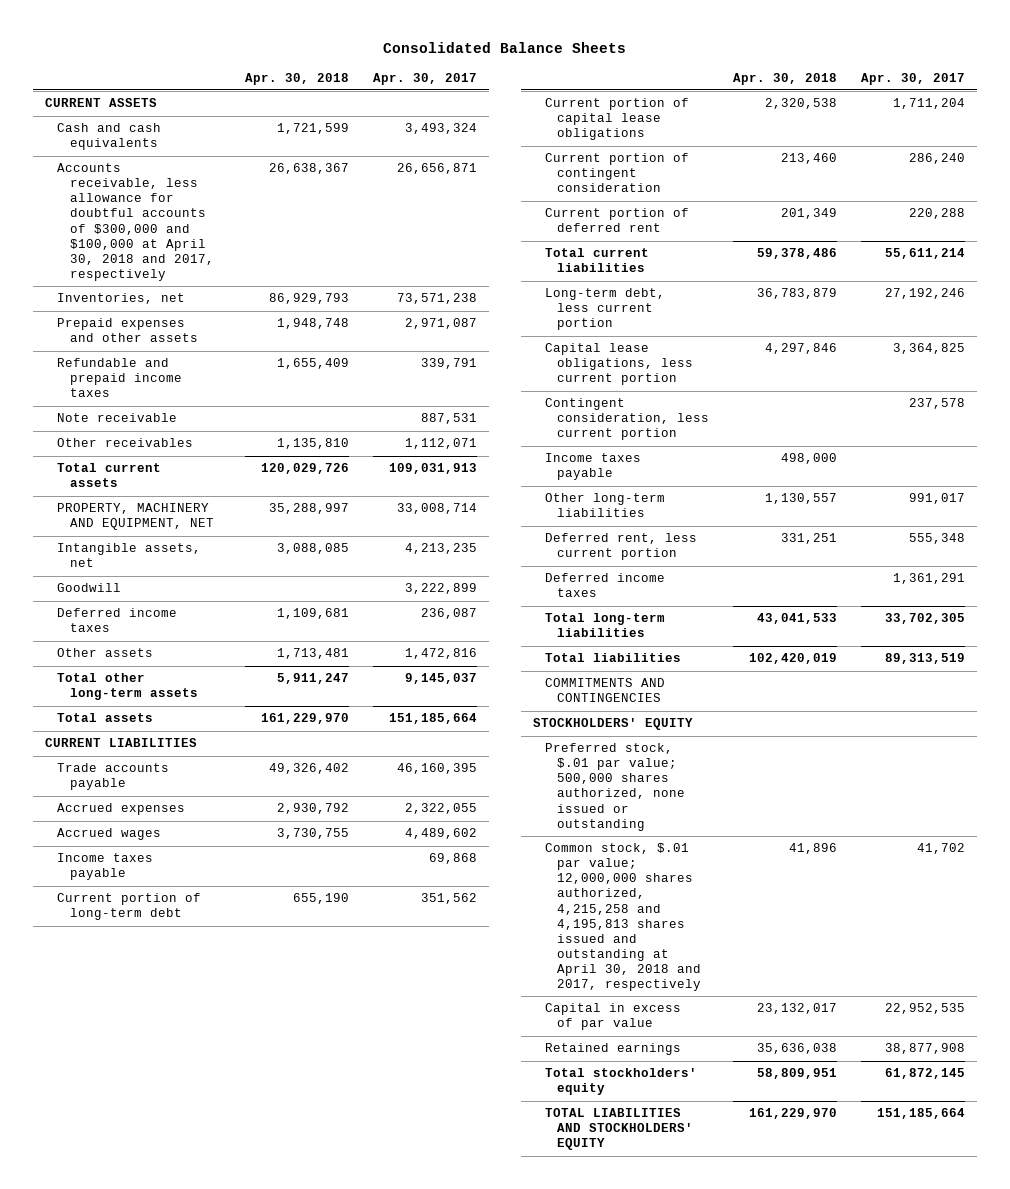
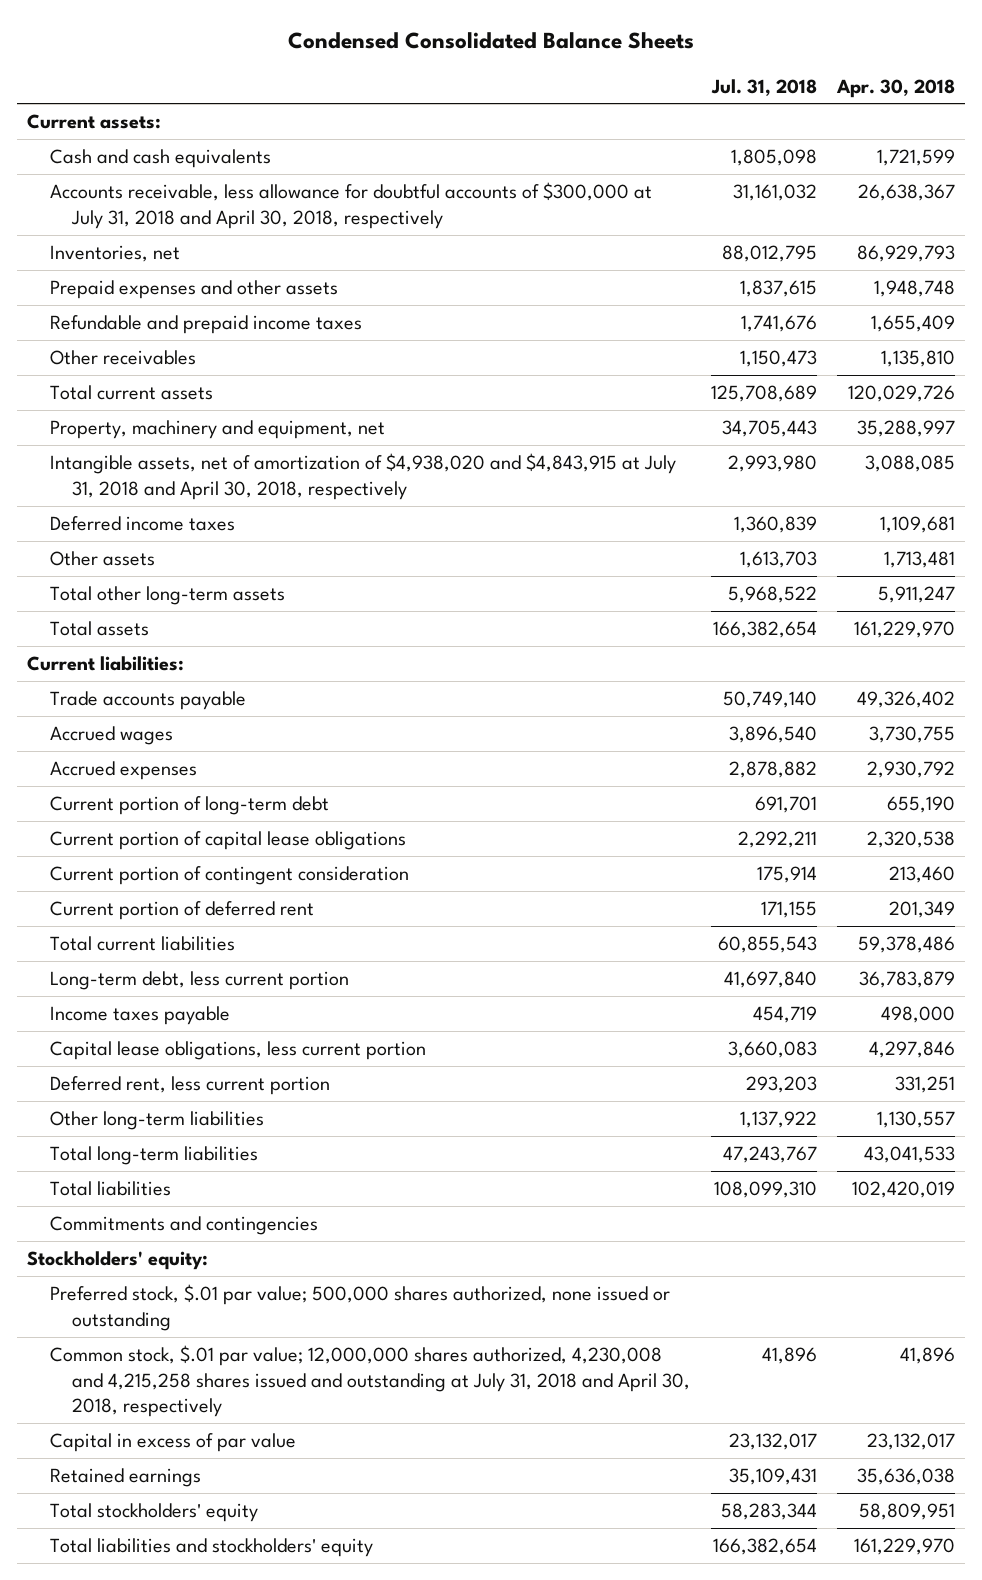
- Consolidated Balance Sheets
+ Condensed Consolidated Balance Sheets
- | Apr. 30, 2018 | Apr. 30, 2017
+ | Jul. 31, 2018 | Apr. 30, 2018
- CURRENT ASSETS
+ Current assets:
- Accounts receivable, less allowance for doubtful accounts of $300,000 and $100,000 at April 30, 2018 and 2017, respectively | 26,638,367 | 26,656,871
+ Accounts receivable, less allowance for doubtful accounts of $300,000 at July 31, 2018 and April 30, 2018, respectively | 31,161,032 | 26,638,367
- Note receivable | | 887,531
- PROPERTY, MACHINERY AND EQUIPMENT, NET | 35,288,997 | 33,008,714
- Intangible assets, net | 3,088,085 | 4,213,235
- Goodwill | | 3,222,899
+ Property, machinery and equipment, net | 34,705,443 | 35,288,997
+ Intangible assets, net of amortization of $4,938,020 and $4,843,915 at July 31, 2018 and April 30, 2018, respectively | 2,993,980 | 3,088,085
- CURRENT LIABILITIES
+ Current liabilities:
- Income taxes payable | | 69,868
moved down: Accrued expenses | 2,878,882 | 2,930,792
- Contingent consideration, less current portion | | 237,578
moved down: Capital lease obligations, less current portion | 3,660,083 | 4,297,846
- Deferred income taxes | | 1,361,291
moved down: Other long-term liabilities | 1,137,922 | 1,130,557
- COMMITMENTS AND CONTINGENCIES
- STOCKHOLDERS' EQUITY
+ Commitments and contingencies
+ Stockholders' equity:
- Common stock, $.01 par value; 12,000,000 shares authorized, 4,215,258 and 4,195,813 shares issued and outstanding at April 30, 2018 and 2017, respectively | 41,896 | 41,702
+ Common stock, $.01 par value; 12,000,000 shares authorized, 4,230,008 and 4,215,258 shares issued and outstanding at July 31, 2018 and April 30, 2018, respectively | 41,896 | 41,896
- TOTAL LIABILITIES AND STOCKHOLDERS' EQUITY | 161,229,970 | 151,185,664
+ Total liabilities and stockholders' equity | 166,382,654 | 161,229,970

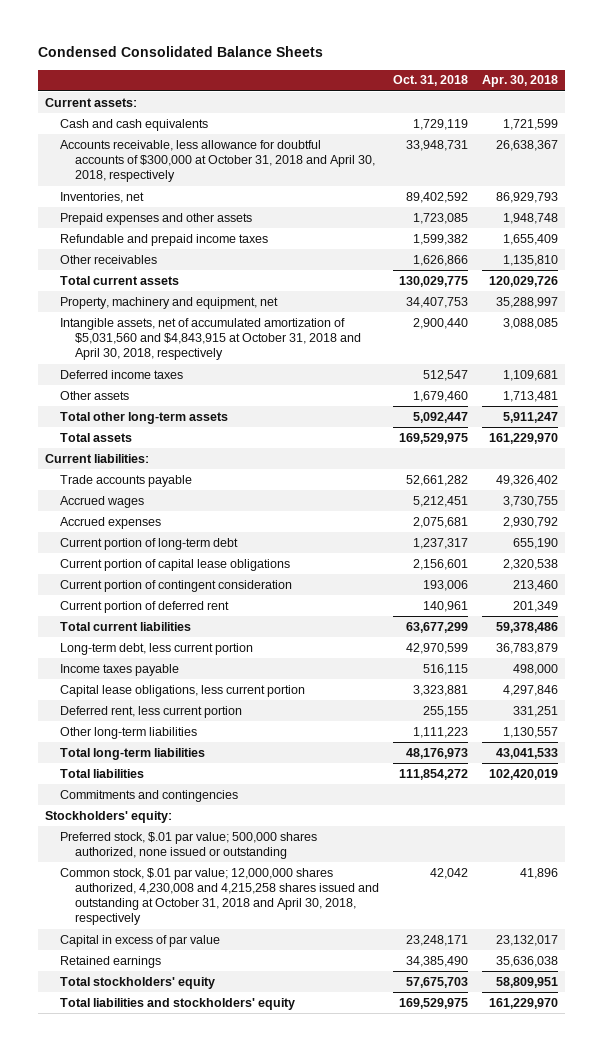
- | Jul. 31, 2018 | Apr. 30, 2018
+ | Oct. 31, 2018 | Apr. 30, 2018
- Accounts receivable, less allowance for doubtful accounts of $300,000 at July 31, 2018 and April 30, 2018, respectively | 31,161,032 | 26,638,367
+ Accounts receivable, less allowance for doubtful accounts of $300,000 at October 31, 2018 and April 30, 2018, respectively | 33,948,731 | 26,638,367
- Intangible assets, net of amortization of $4,938,020 and $4,843,915 at July 31, 2018 and April 30, 2018, respectively | 2,993,980 | 3,088,085
+ Intangible assets, net of accumulated amortization of $5,031,560 and $4,843,915 at October 31, 2018 and April 30, 2018, respectively | 2,900,440 | 3,088,085
- Common stock, $.01 par value; 12,000,000 shares authorized, 4,230,008 and 4,215,258 shares issued and outstanding at July 31, 2018 and April 30, 2018, respectively | 41,896 | 41,896
+ Common stock, $.01 par value; 12,000,000 shares authorized, 4,230,008 and 4,215,258 shares issued and outstanding at October 31, 2018 and April 30, 2018, respectively | 42,042 | 41,896

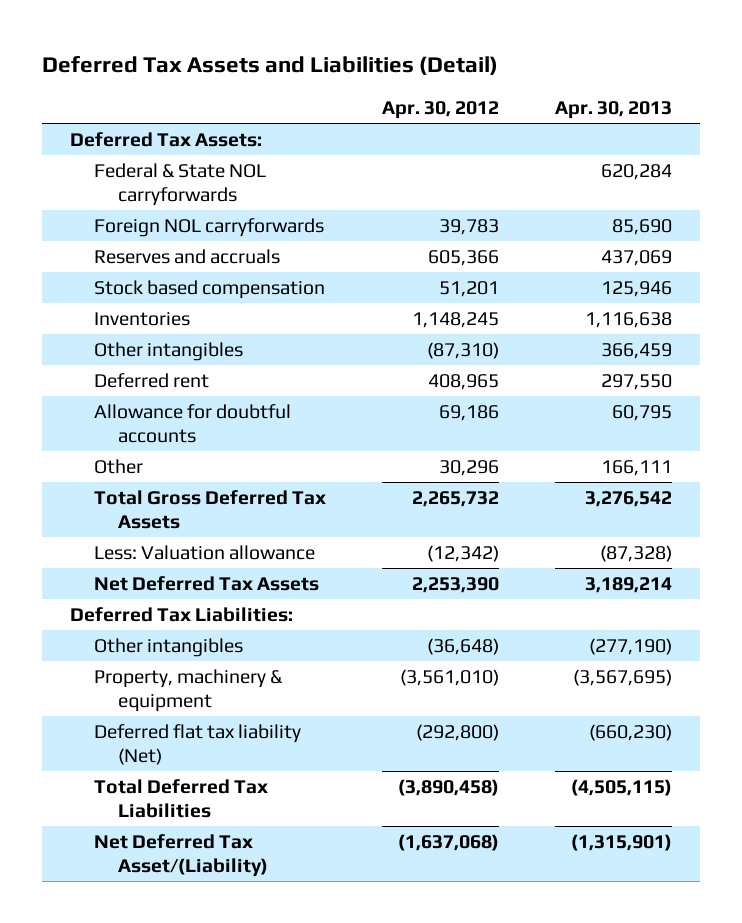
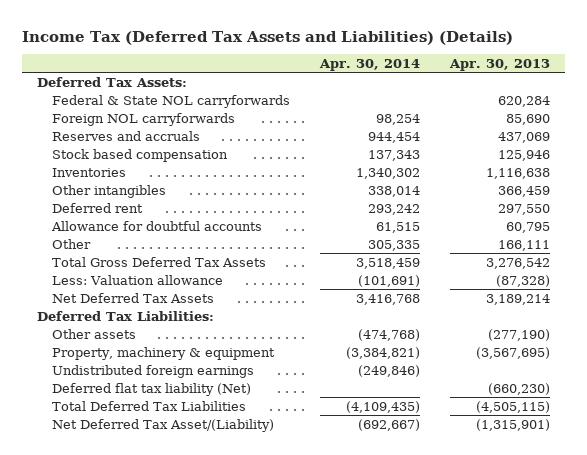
- Deferred Tax Assets and Liabilities (Detail)
+ Income Tax (Deferred Tax Assets and Liabilities) (Details)
- | Apr. 30, 2012 | Apr. 30, 2013
+ | Apr. 30, 2014 | Apr. 30, 2013
- Other intangibles | (36,648) | (277,190)
+ Other assets | (474,768) | (277,190)
+ Undistributed foreign earnings | (249,846) |

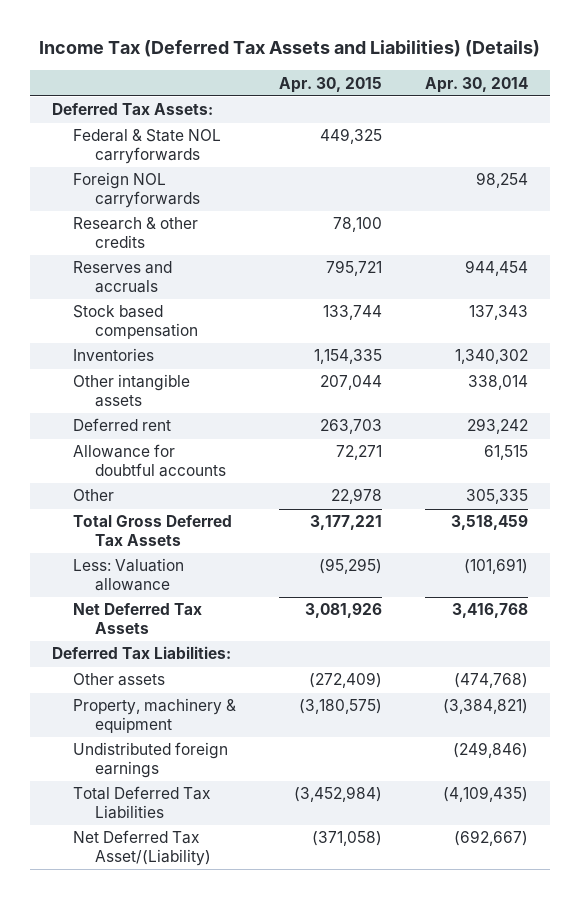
- | Apr. 30, 2014 | Apr. 30, 2013
+ | Apr. 30, 2015 | Apr. 30, 2014
+ Research & other credits | 78,100 |
- Other intangibles | 338,014 | 366,459
+ Other intangible assets | 207,044 | 338,014
- Deferred flat tax liability (Net) | | (660,230)

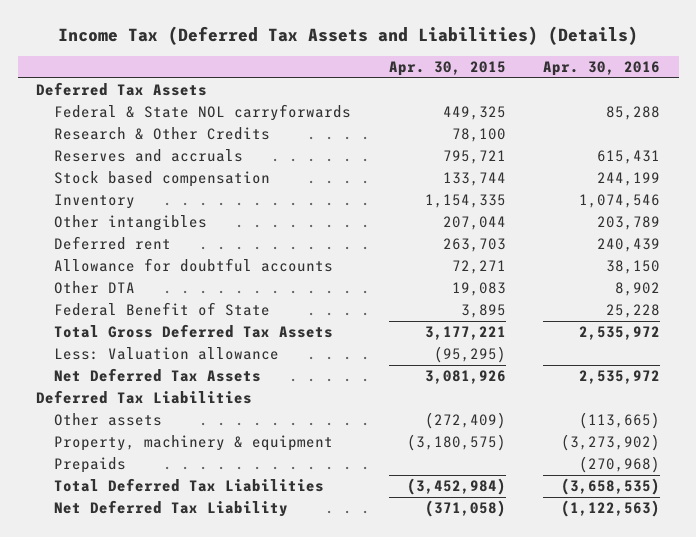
- | Apr. 30, 2015 | Apr. 30, 2014
+ | Apr. 30, 2015 | Apr. 30, 2016
- Deferred Tax Assets:
+ Deferred Tax Assets
- Foreign NOL carryforwards | | 98,254
- Research & other credits | 78,100 |
+ Research & Other Credits | 78,100 |
- Inventories | 1,154,335 | 1,340,302
- Other intangible assets | 207,044 | 338,014
+ Inventory | 1,154,335 | 1,074,546
+ Other intangibles | 207,044 | 203,789
- Other | 22,978 | 305,335
+ Other DTA | 19,083 | 8,902
+ Federal Benefit of State | 3,895 | 25,228
- Deferred Tax Liabilities:
+ Deferred Tax Liabilities
- Undistributed foreign earnings | | (249,846)
+ Prepaids | | (270,968)
- Net Deferred Tax Asset/(Liability) | (371,058) | (692,667)
+ Net Deferred Tax Liability | (371,058) | (1,122,563)

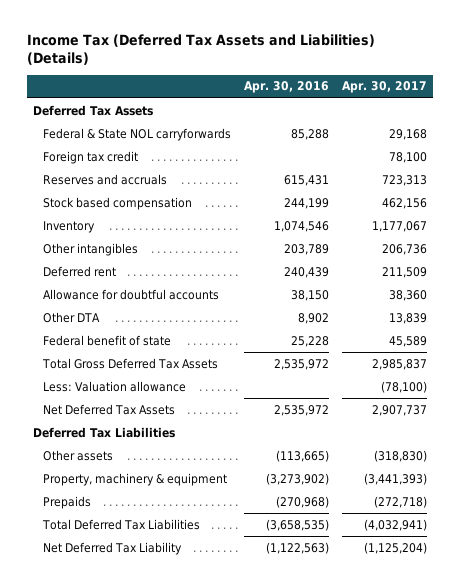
- | Apr. 30, 2015 | Apr. 30, 2016
+ | Apr. 30, 2016 | Apr. 30, 2017
- Research & Other Credits | 78,100 |
+ Foreign tax credit | | 78,100
- Federal Benefit of State | 3,895 | 25,228
+ Federal benefit of state | 25,228 | 45,589

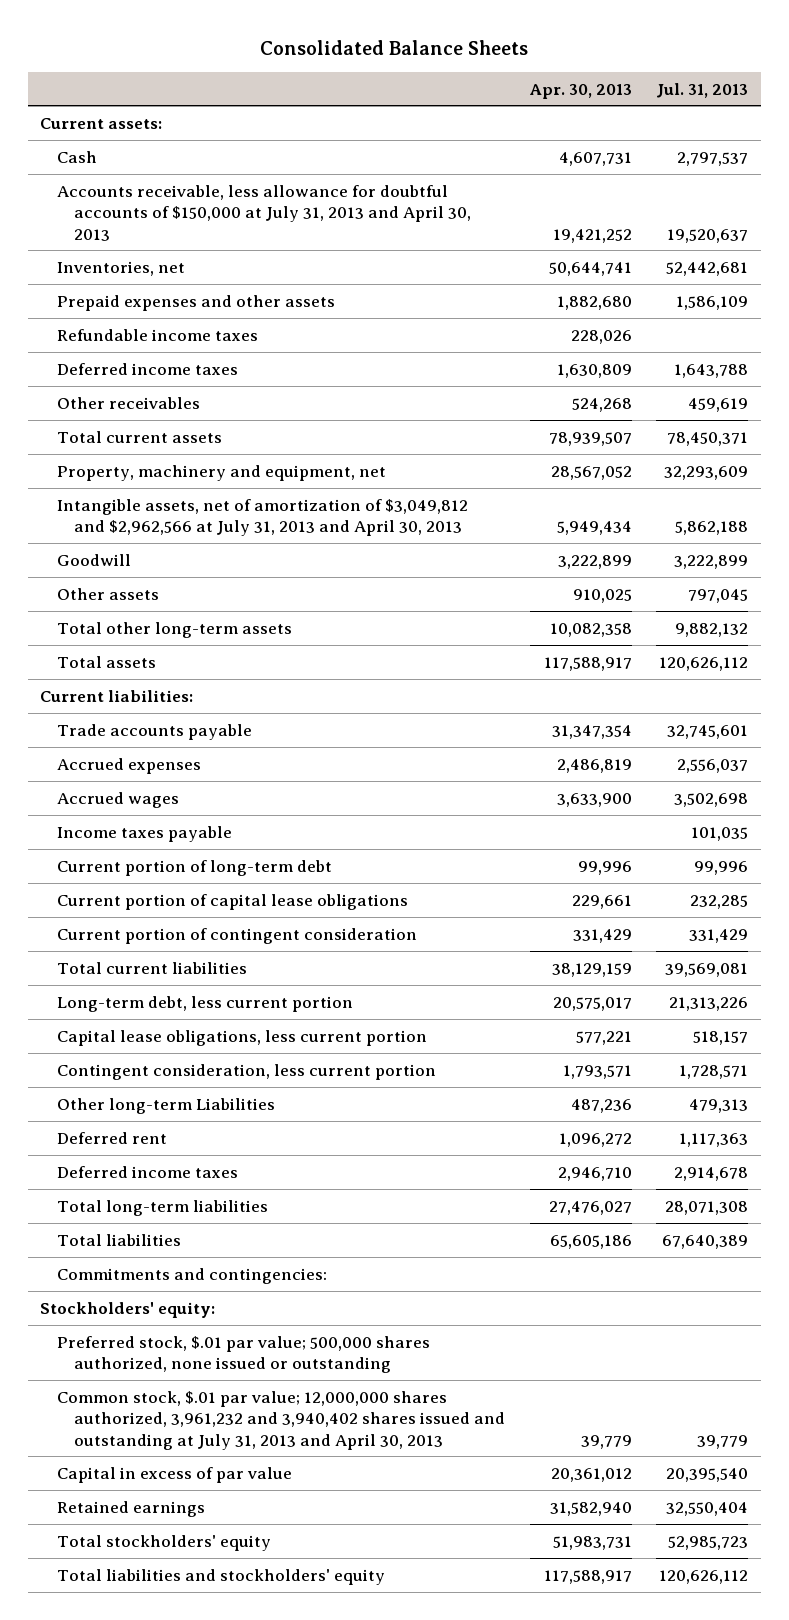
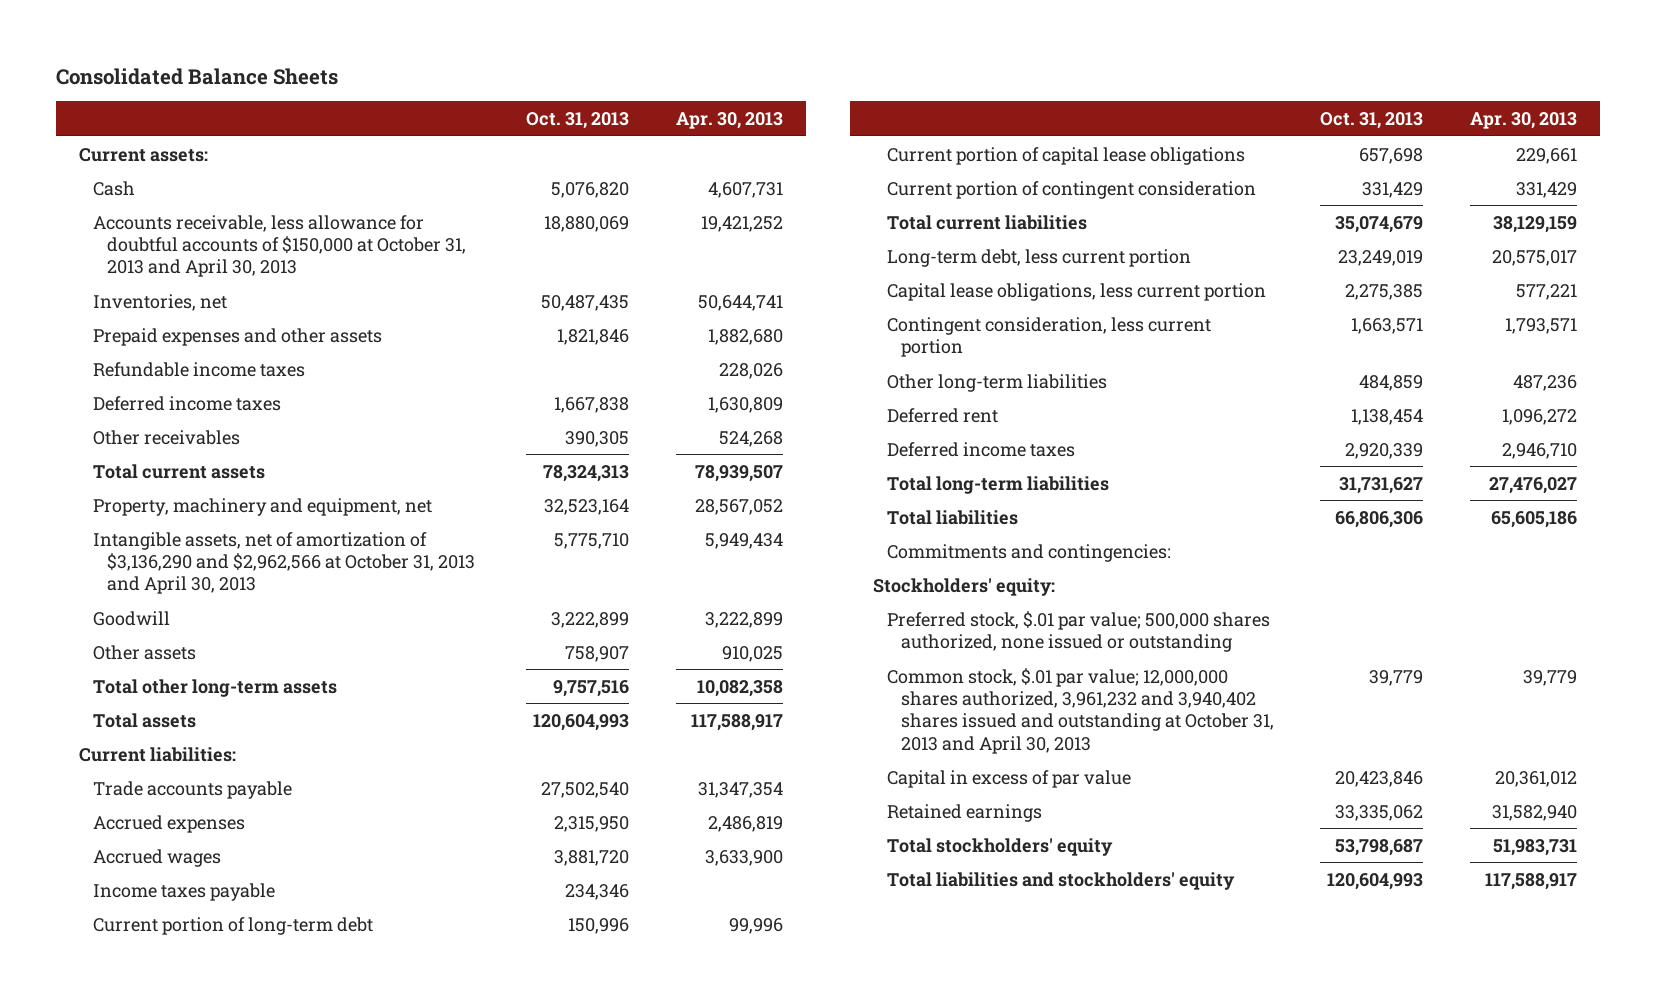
- | Apr. 30, 2013 | Jul. 31, 2013
+ | Oct. 31, 2013 | Apr. 30, 2013
- Accounts receivable, less allowance for doubtful accounts of $150,000 at July 31, 2013 and April 30, 2013 | 19,421,252 | 19,520,637
+ Accounts receivable, less allowance for doubtful accounts of $150,000 at October 31, 2013 and April 30, 2013 | 18,880,069 | 19,421,252
- Intangible assets, net of amortization of $3,049,812 and $2,962,566 at July 31, 2013 and April 30, 2013 | 5,949,434 | 5,862,188
+ Intangible assets, net of amortization of $3,136,290 and $2,962,566 at October 31, 2013 and April 30, 2013 | 5,775,710 | 5,949,434
- Other long-term Liabilities | 487,236 | 479,313
+ Other long-term liabilities | 484,859 | 487,236
- Common stock, $.01 par value; 12,000,000 shares authorized, 3,961,232 and 3,940,402 shares issued and outstanding at July 31, 2013 and April 30, 2013 | 39,779 | 39,779
+ Common stock, $.01 par value; 12,000,000 shares authorized, 3,961,232 and 3,940,402 shares issued and outstanding at October 31, 2013 and April 30, 2013 | 39,779 | 39,779

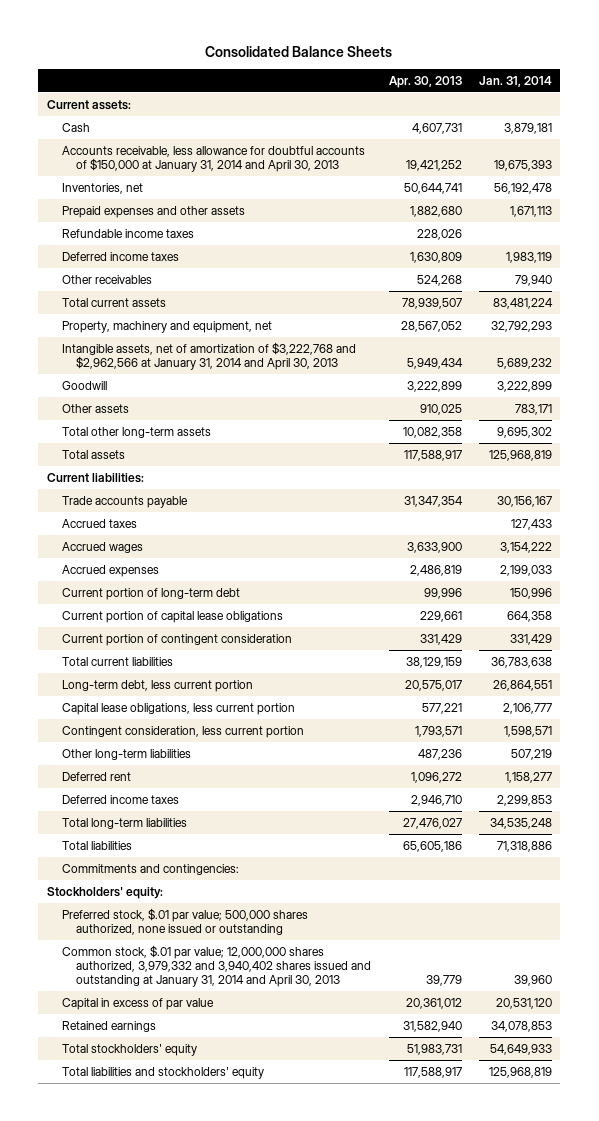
- | Oct. 31, 2013 | Apr. 30, 2013
+ | Apr. 30, 2013 | Jan. 31, 2014
- Accounts receivable, less allowance for doubtful accounts of $150,000 at October 31, 2013 and April 30, 2013 | 18,880,069 | 19,421,252
+ Accounts receivable, less allowance for doubtful accounts of $150,000 at January 31, 2014 and April 30, 2013 | 19,421,252 | 19,675,393
- Intangible assets, net of amortization of $3,136,290 and $2,962,566 at October 31, 2013 and April 30, 2013 | 5,775,710 | 5,949,434
+ Intangible assets, net of amortization of $3,222,768 and $2,962,566 at January 31, 2014 and April 30, 2013 | 5,949,434 | 5,689,232
+ Accrued taxes | | 127,433
- Income taxes payable | 234,346 |
moved down: Accrued expenses | 2,486,819 | 2,199,033
- Common stock, $.01 par value; 12,000,000 shares authorized, 3,961,232 and 3,940,402 shares issued and outstanding at October 31, 2013 and April 30, 2013 | 39,779 | 39,779
+ Common stock, $.01 par value; 12,000,000 shares authorized, 3,979,332 and 3,940,402 shares issued and outstanding at January 31, 2014 and April 30, 2013 | 39,779 | 39,960

